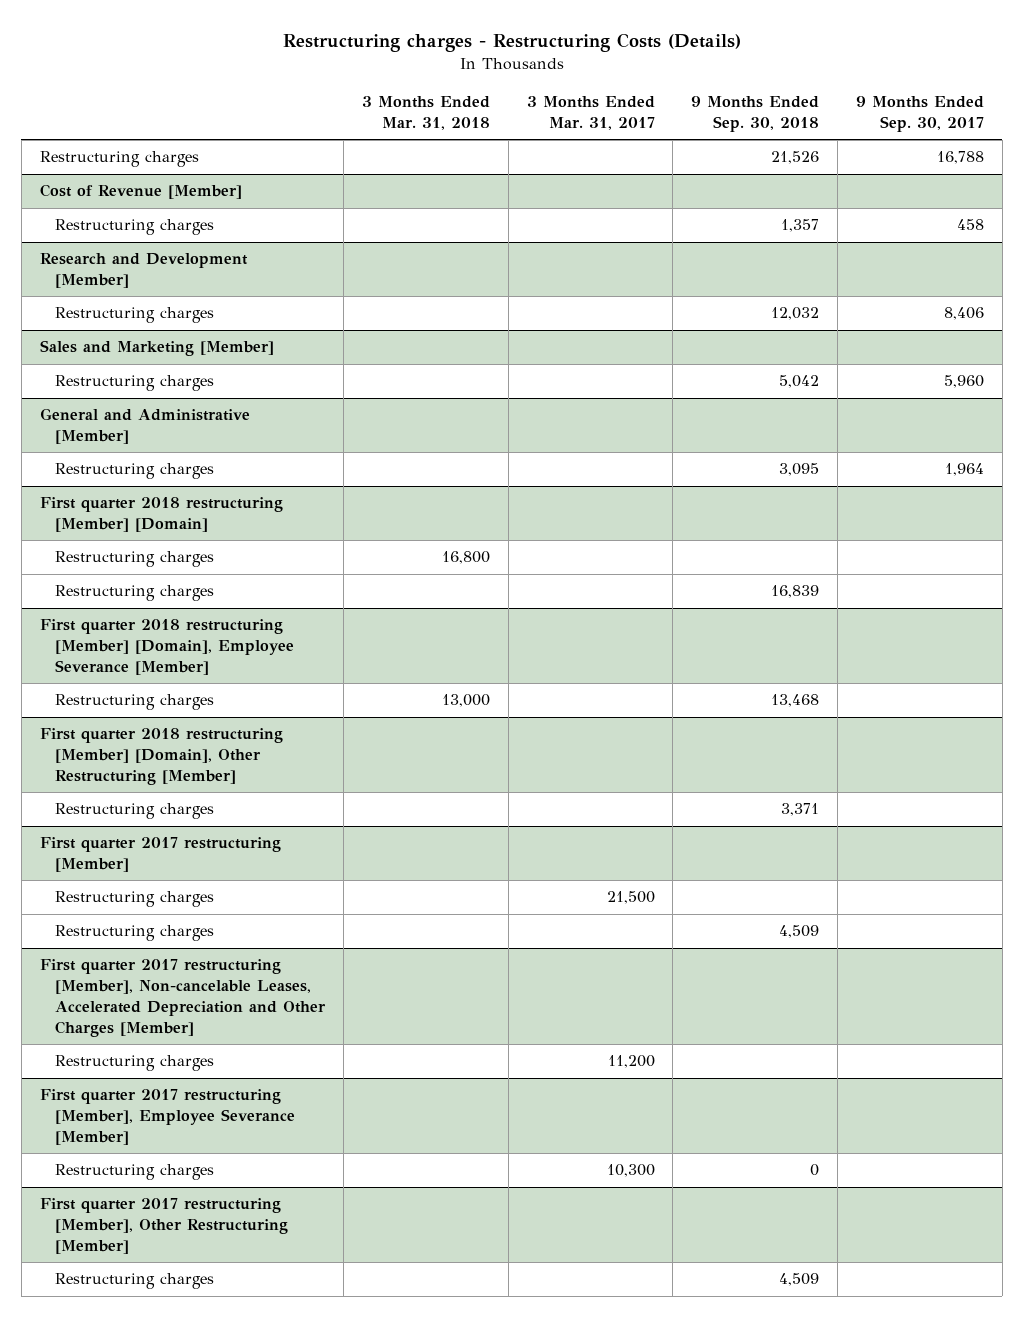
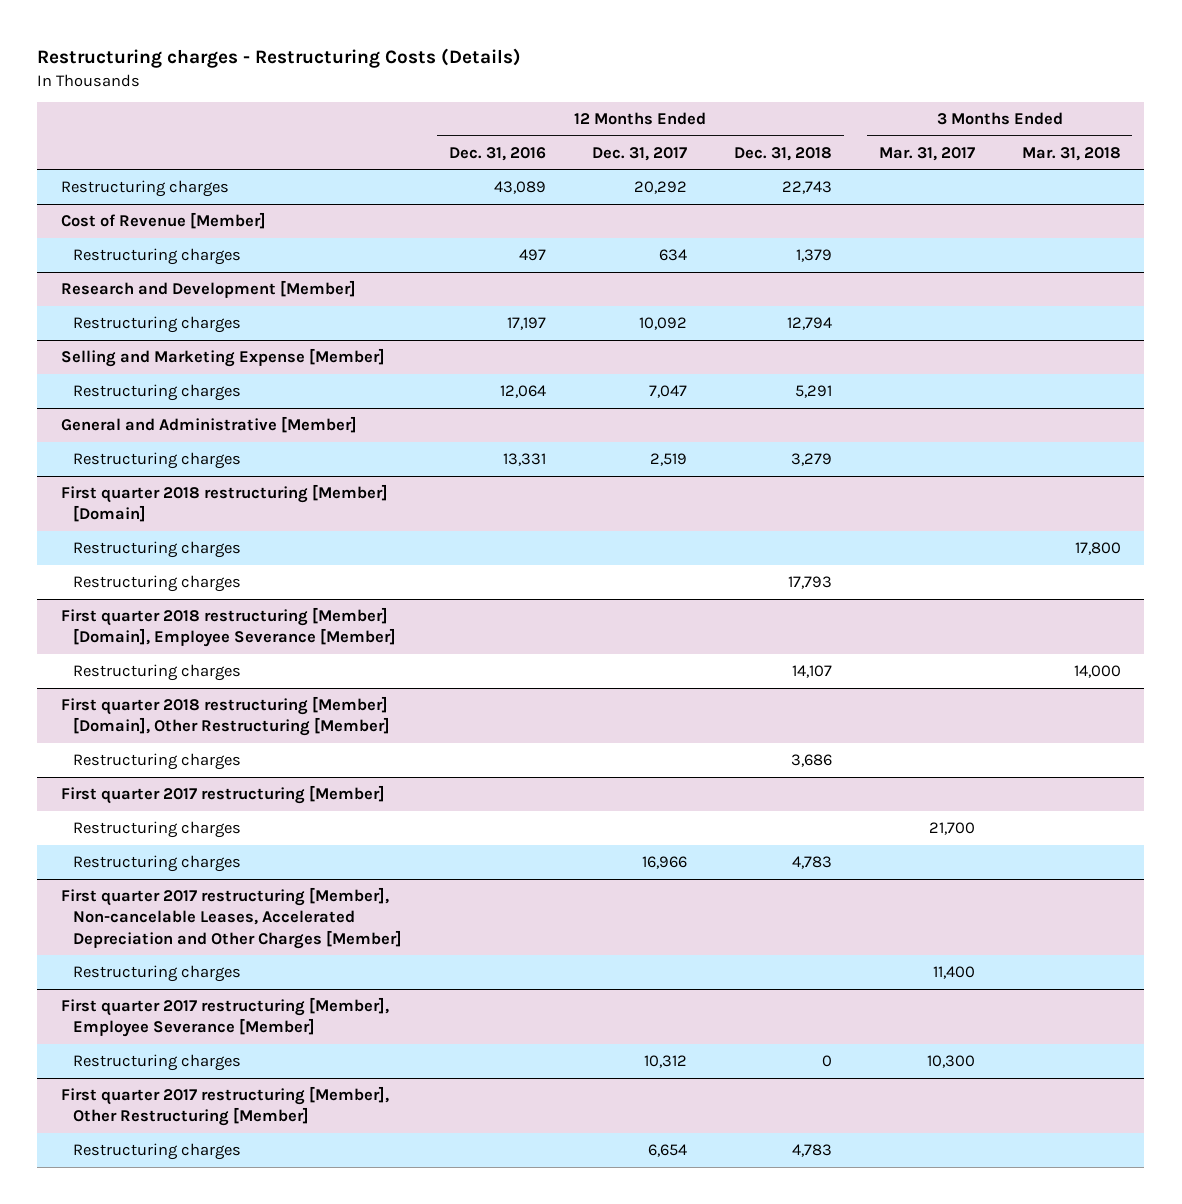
- | 3 Months Ended Mar. 31, 2018 | 3 Months Ended Mar. 31, 2017 | 9 Months Ended Sep. 30, 2018 | 9 Months Ended Sep. 30, 2017
+ | 12 Months Ended Dec. 31, 2016 | 12 Months Ended Dec. 31, 2017 | 12 Months Ended Dec. 31, 2018 | 3 Months Ended Mar. 31, 2017 | 3 Months Ended Mar. 31, 2018
- Sales and Marketing [Member]
- Restructuring charges | | | 5,042 | 5,960
+ Selling and Marketing Expense [Member]
+ Restructuring charges | 12,064 | 7,047 | 5,291 | |
@ First quarter 2018 restructuring [Member] [Domain]
- Restructuring charges | 16,800 | | |
+ Restructuring charges | | | | | 17,800
@ First quarter 2018 restructuring [Member] [Domain], Employee Severance [Member]
- Restructuring charges | 13,000 | | 13,468 |
+ Restructuring charges | | | 14,107 | | 14,000
@ First quarter 2017 restructuring [Member]
- Restructuring charges | | 21,500 | |
+ Restructuring charges | | | | 21,700 |
@ First quarter 2017 restructuring [Member], Non-cancelable Leases, Accelerated Depreciation and Other Charges [Member]
- Restructuring charges | | 11,200 | |
+ Restructuring charges | | | | 11,400 |

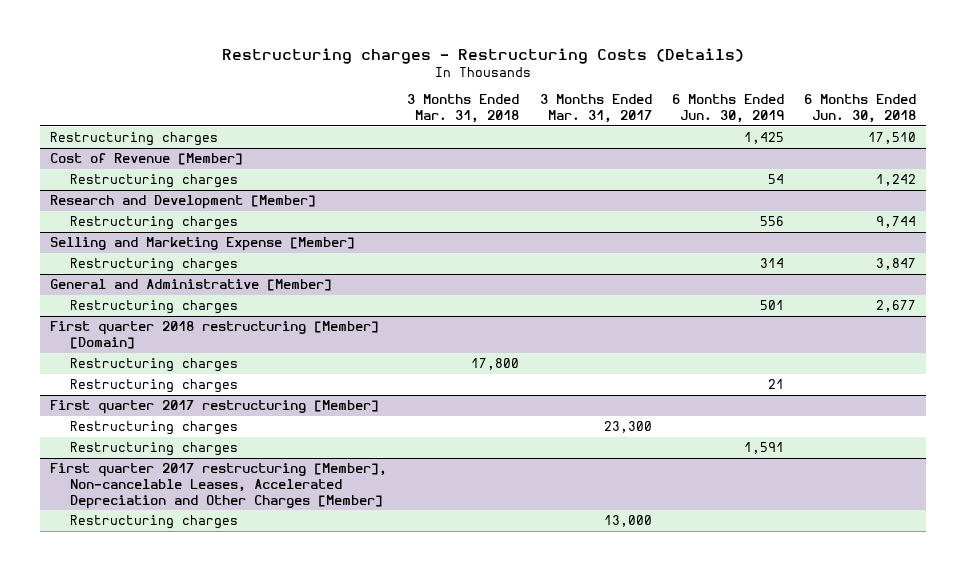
- | 12 Months Ended Dec. 31, 2016 | 12 Months Ended Dec. 31, 2017 | 12 Months Ended Dec. 31, 2018 | 3 Months Ended Mar. 31, 2017 | 3 Months Ended Mar. 31, 2018
+ | 3 Months Ended Mar. 31, 2018 | 3 Months Ended Mar. 31, 2017 | 6 Months Ended Jun. 30, 2019 | 6 Months Ended Jun. 30, 2018
- First quarter 2018 restructuring [Member] [Domain], Employee Severance [Member]
- Restructuring charges | | | 14,107 | | 14,000
- First quarter 2018 restructuring [Member] [Domain], Other Restructuring [Member]
- Restructuring charges | | | 3,686 | |
@ First quarter 2017 restructuring [Member]
- Restructuring charges | | | | 21,700 |
+ Restructuring charges | | 23,300 | |
@ First quarter 2017 restructuring [Member], Non-cancelable Leases, Accelerated Depreciation and Other Charges [Member]
- Restructuring charges | | | | 11,400 |
- First quarter 2017 restructuring [Member], Employee Severance [Member]
- Restructuring charges | | 10,312 | 0 | 10,300 |
- First quarter 2017 restructuring [Member], Other Restructuring [Member]
- Restructuring charges | | 6,654 | 4,783 | |
@ First quarter 2017 restructuring [Member], Non-cancelable Leases, Accelerated Depreciation and Other Charges [Member]
+ Restructuring charges | | 13,000 | |

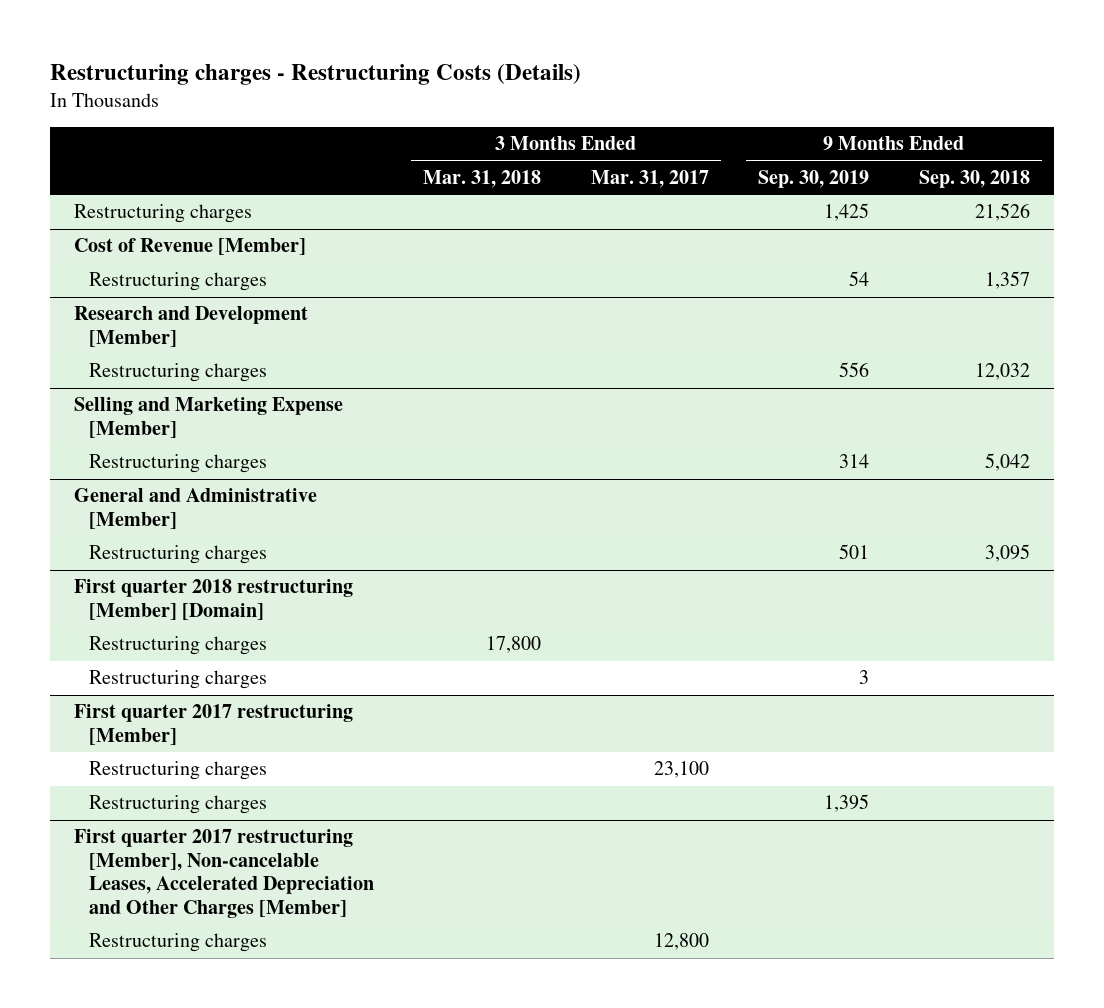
- | 3 Months Ended Mar. 31, 2018 | 3 Months Ended Mar. 31, 2017 | 6 Months Ended Jun. 30, 2019 | 6 Months Ended Jun. 30, 2018
+ | 3 Months Ended Mar. 31, 2018 | 3 Months Ended Mar. 31, 2017 | 9 Months Ended Sep. 30, 2019 | 9 Months Ended Sep. 30, 2018
@ First quarter 2017 restructuring [Member]
- Restructuring charges | | 23,300 | |
+ Restructuring charges | | 23,100 | |
@ First quarter 2017 restructuring [Member], Non-cancelable Leases, Accelerated Depreciation and Other Charges [Member]
- Restructuring charges | | 13,000 | |
+ Restructuring charges | | 12,800 | |

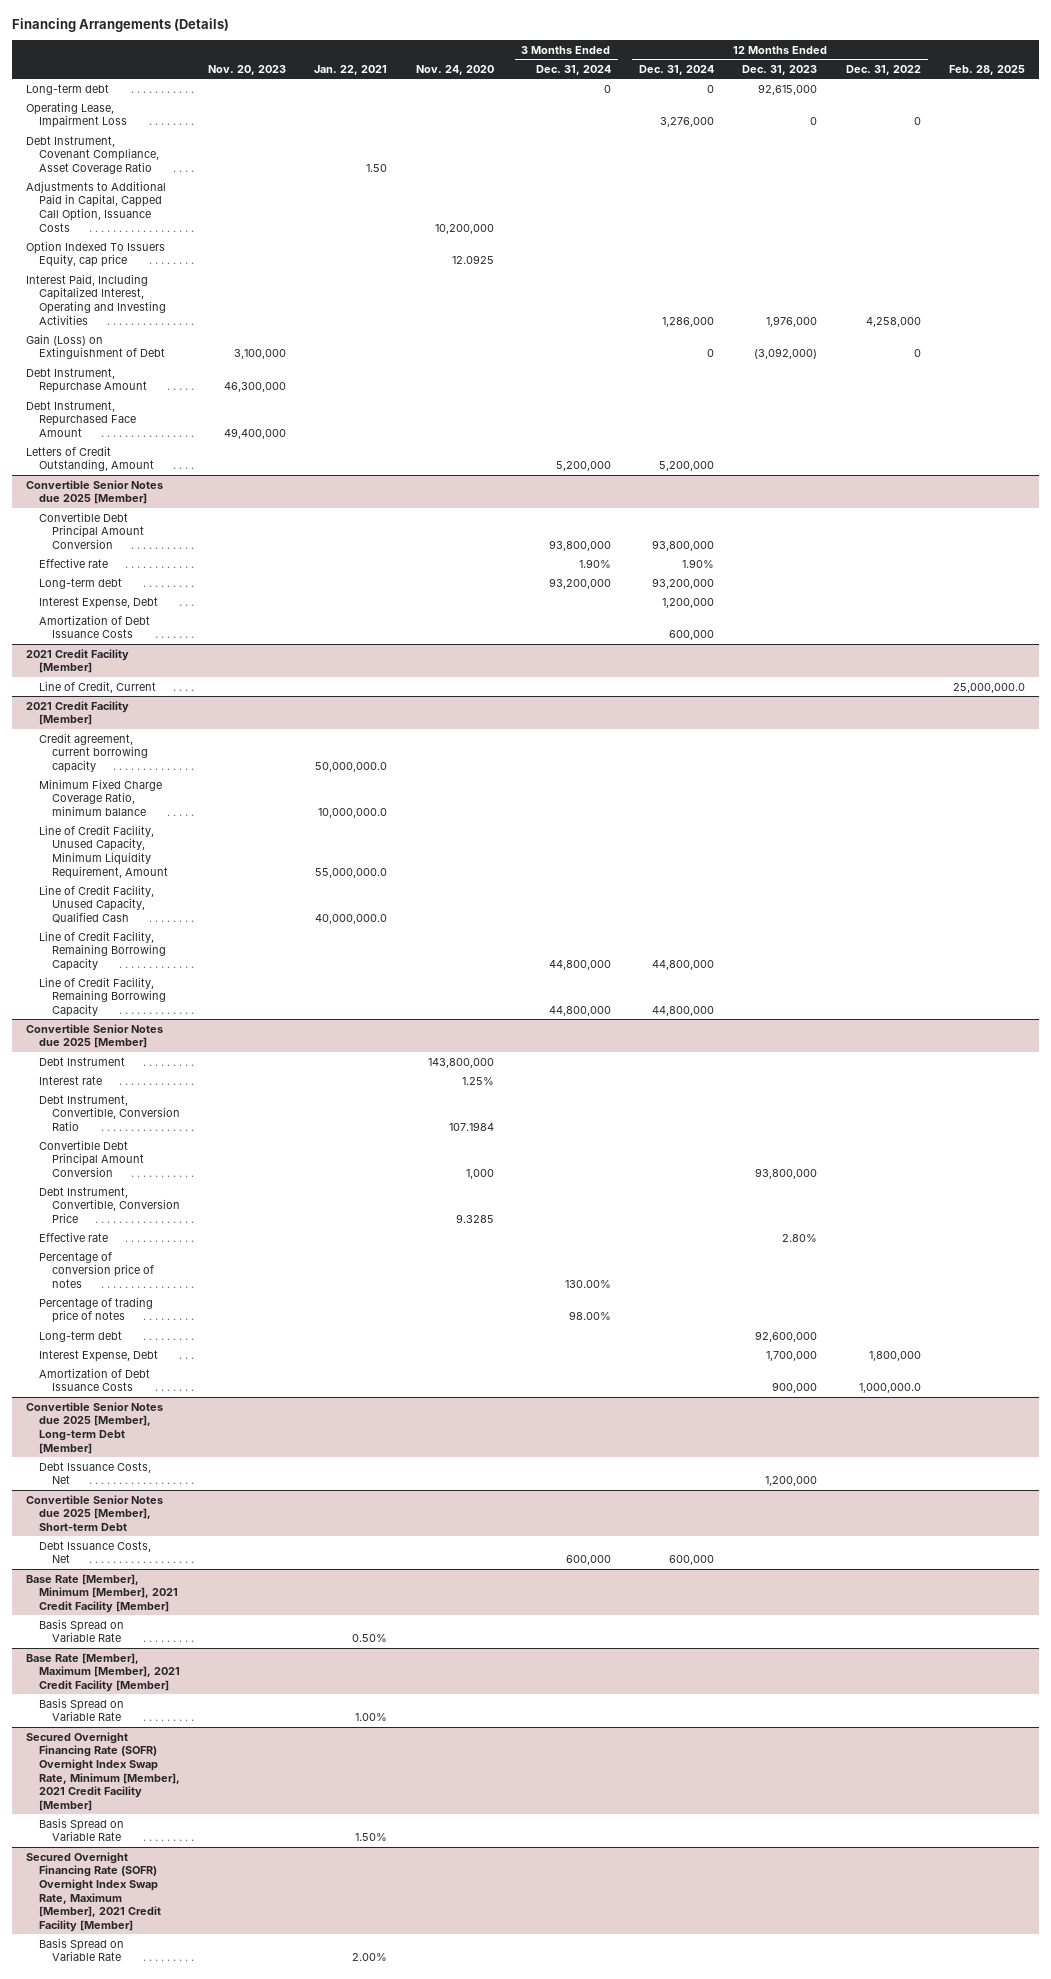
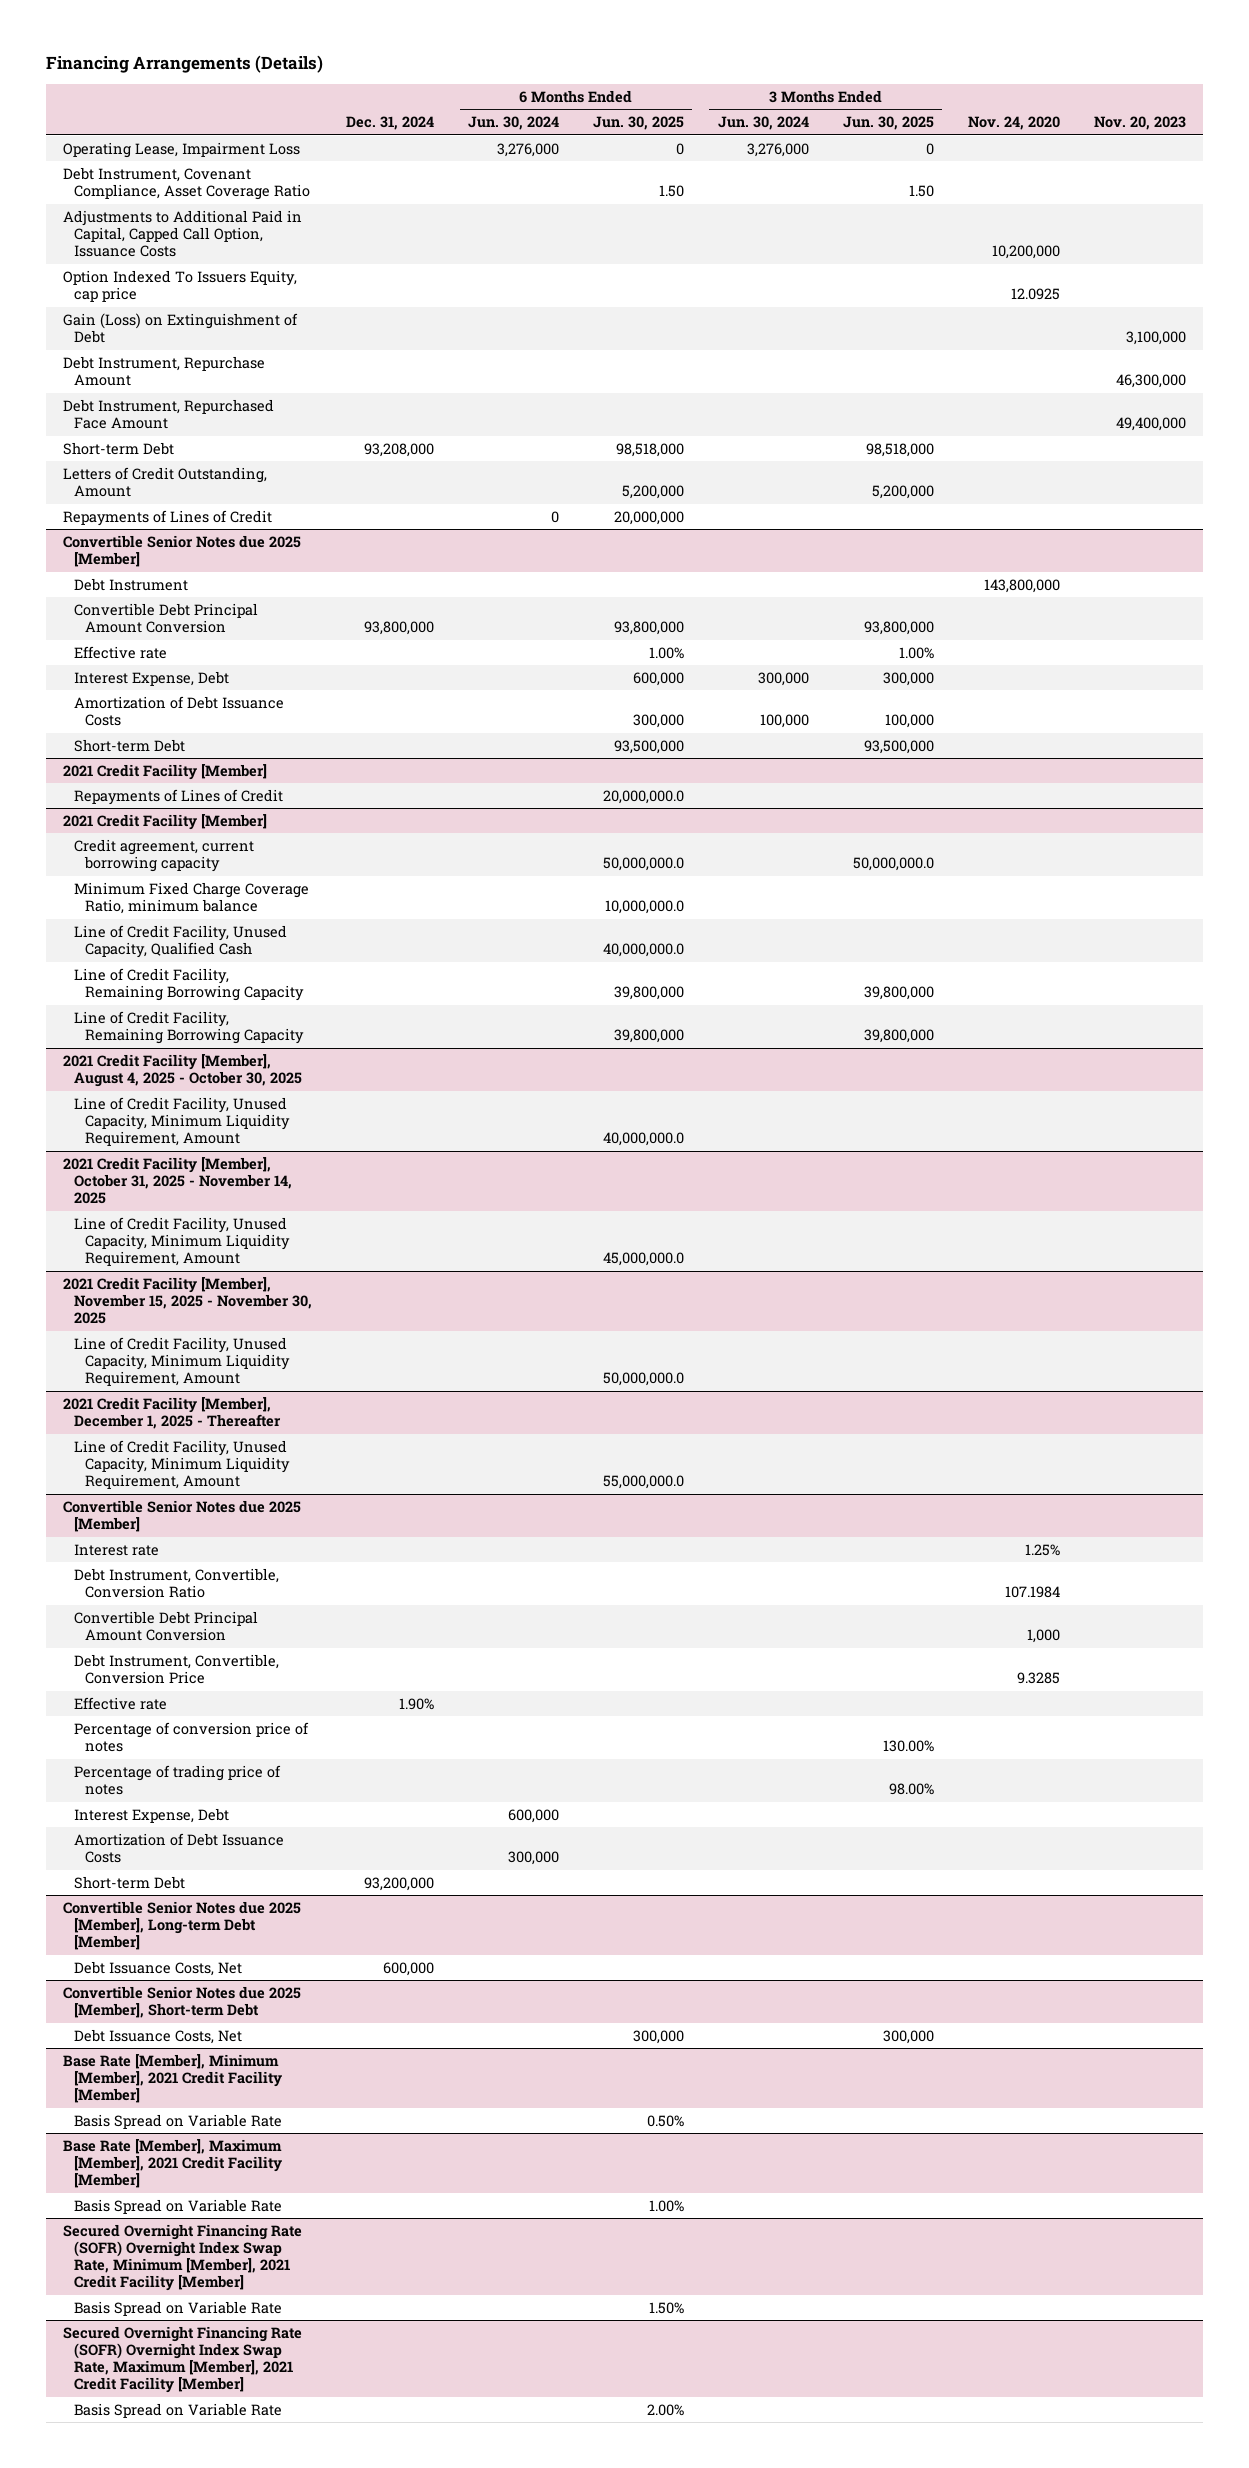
- | Nov. 20, 2023 | Jan. 22, 2021 | Nov. 24, 2020 | 3 Months Ended Dec. 31, 2024 | 12 Months Ended Dec. 31, 2024 | 12 Months Ended Dec. 31, 2023 | 12 Months Ended Dec. 31, 2022 | Feb. 28, 2025
+ | Dec. 31, 2024 | 6 Months Ended Jun. 30, 2024 | 6 Months Ended Jun. 30, 2025 | 3 Months Ended Jun. 30, 2024 | 3 Months Ended Jun. 30, 2025 | Nov. 24, 2020 | Nov. 20, 2023
- Long-term debt | | | | 0 | 0 | 92,615,000 | |
- Interest Paid, Including Capitalized Interest, Operating and Investing Activities | | | | | 1,286,000 | 1,976,000 | 4,258,000 |
+ Short-term Debt | 93,208,000 | | 98,518,000 | | 98,518,000 | |
+ Repayments of Lines of Credit | | 0 | 20,000,000 | | | |
@ Convertible Senior Notes due 2025 [Member]
moved up: Debt Instrument | | | | | | 143,800,000 |
- Long-term debt | | | | 93,200,000 | 93,200,000 | | |
+ Short-term Debt | | | 93,500,000 | | 93,500,000 | |
@ 2021 Credit Facility [Member]
- Line of Credit, Current | | | | | | | | 25,000,000.0
+ Repayments of Lines of Credit | | | 20,000,000.0 | | | |
- Line of Credit Facility, Unused Capacity, Minimum Liquidity Requirement, Amount | | 55,000,000.0 | | | | | |
+ 2021 Credit Facility [Member], August 4, 2025 - October 30, 2025
+ Line of Credit Facility, Unused Capacity, Minimum Liquidity Requirement, Amount | | | 40,000,000.0 | | | |
+ 2021 Credit Facility [Member], October 31, 2025 - November 14, 2025
+ Line of Credit Facility, Unused Capacity, Minimum Liquidity Requirement, Amount | | | 45,000,000.0 | | | |
+ 2021 Credit Facility [Member], November 15, 2025 - November 30, 2025
+ Line of Credit Facility, Unused Capacity, Minimum Liquidity Requirement, Amount | | | 50,000,000.0 | | | |
+ 2021 Credit Facility [Member], December 1, 2025 - Thereafter
+ Line of Credit Facility, Unused Capacity, Minimum Liquidity Requirement, Amount | | | 55,000,000.0 | | | |
@ Convertible Senior Notes due 2025 [Member]
- Long-term debt | | | | | | 92,600,000 | |
+ Short-term Debt | 93,200,000 | | | | | |

